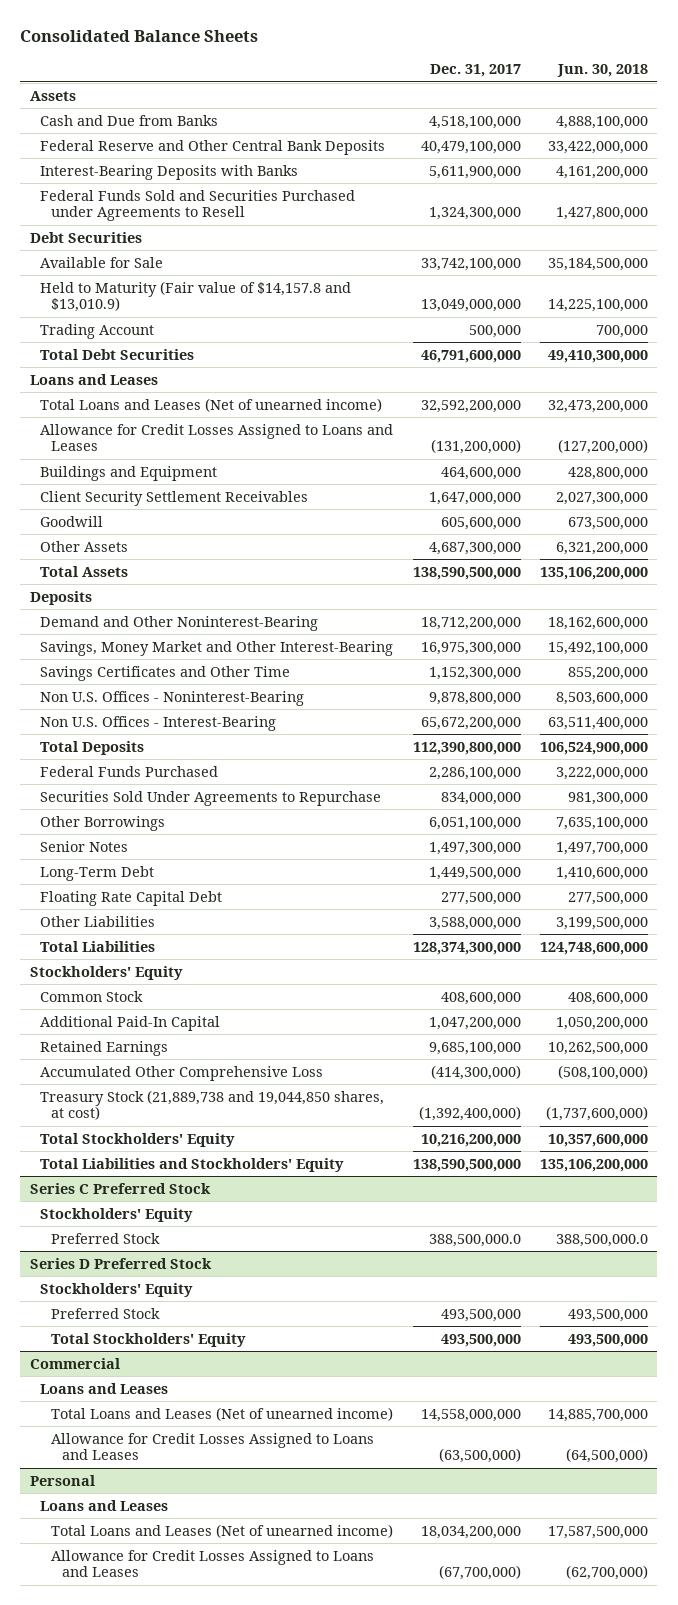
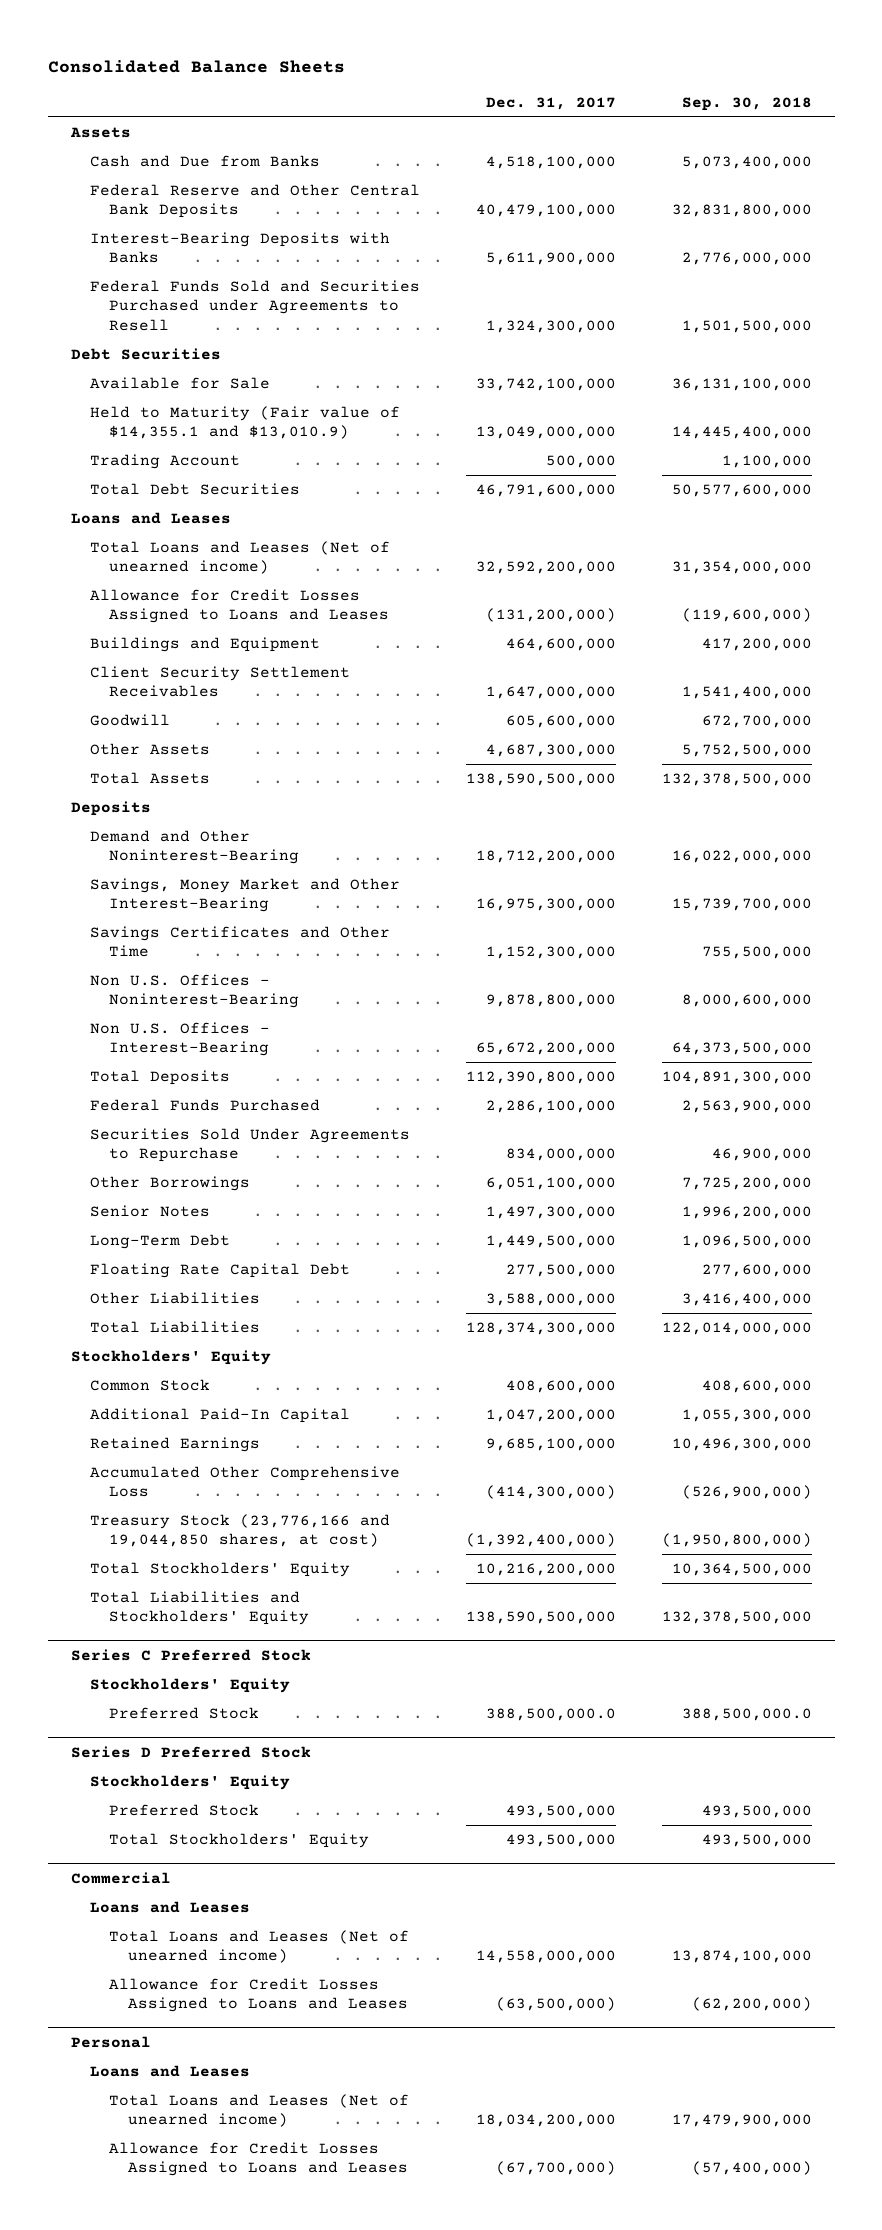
- | Dec. 31, 2017 | Jun. 30, 2018
+ | Dec. 31, 2017 | Sep. 30, 2018
- Held to Maturity (Fair value of $14,157.8 and $13,010.9) | 13,049,000,000 | 14,225,100,000
+ Held to Maturity (Fair value of $14,355.1 and $13,010.9) | 13,049,000,000 | 14,445,400,000
- Treasury Stock (21,889,738 and 19,044,850 shares, at cost) | (1,392,400,000) | (1,737,600,000)
+ Treasury Stock (23,776,166 and 19,044,850 shares, at cost) | (1,392,400,000) | (1,950,800,000)

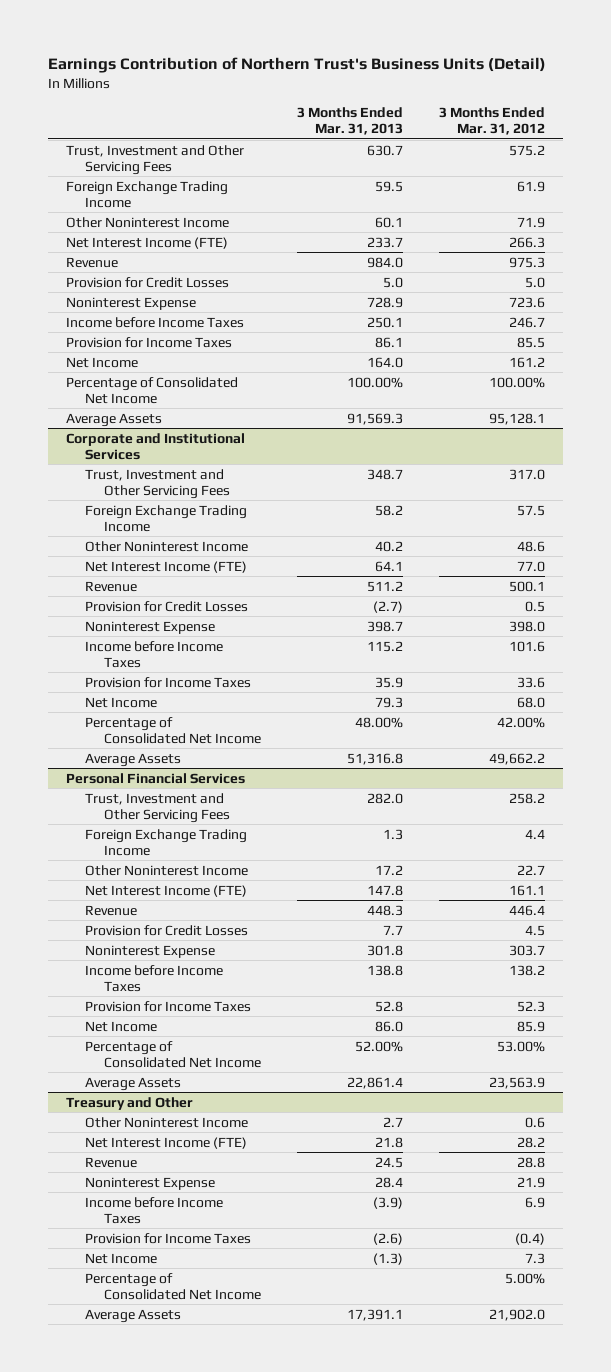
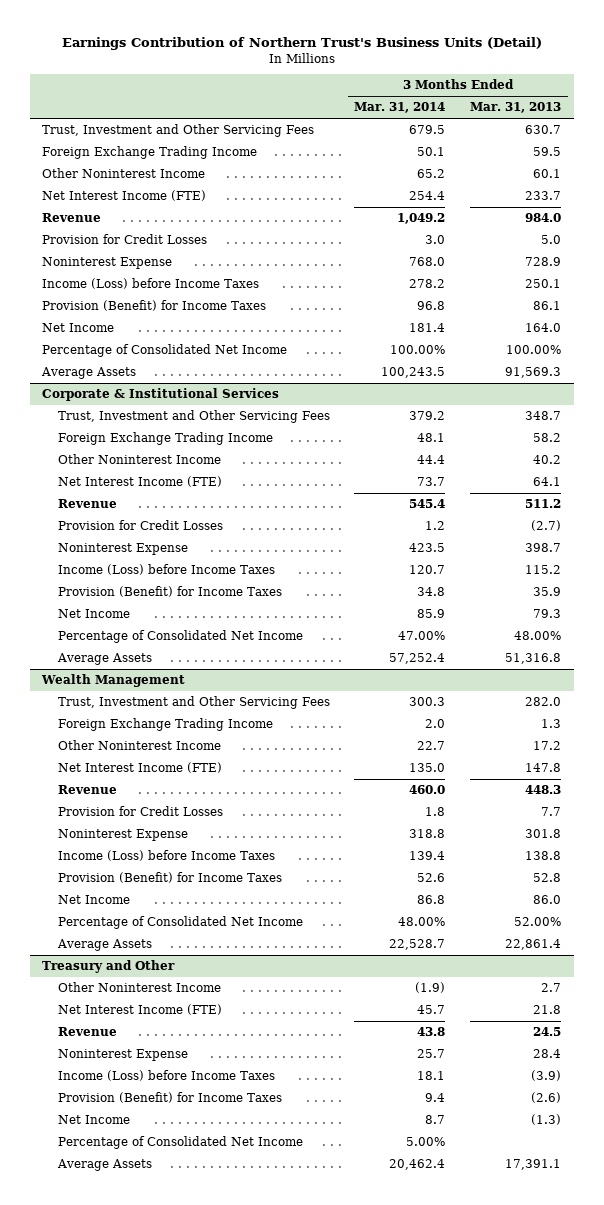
- | 3 Months Ended Mar. 31, 2013 | 3 Months Ended Mar. 31, 2012
+ | 3 Months Ended Mar. 31, 2014 | 3 Months Ended Mar. 31, 2013
- Income before Income Taxes | 250.1 | 246.7
- Provision for Income Taxes | 86.1 | 85.5
+ Income (Loss) before Income Taxes | 278.2 | 250.1
+ Provision (Benefit) for Income Taxes | 96.8 | 86.1
- Corporate and Institutional Services
+ Corporate & Institutional Services
- Income before Income Taxes | 115.2 | 101.6
- Provision for Income Taxes | 35.9 | 33.6
+ Income (Loss) before Income Taxes | 120.7 | 115.2
+ Provision (Benefit) for Income Taxes | 34.8 | 35.9
- Personal Financial Services
+ Wealth Management
- Income before Income Taxes | 138.8 | 138.2
- Provision for Income Taxes | 52.8 | 52.3
+ Income (Loss) before Income Taxes | 139.4 | 138.8
+ Provision (Benefit) for Income Taxes | 52.6 | 52.8
@ Treasury and Other
- Income before Income Taxes | (3.9) | 6.9
- Provision for Income Taxes | (2.6) | (0.4)
+ Income (Loss) before Income Taxes | 18.1 | (3.9)
+ Provision (Benefit) for Income Taxes | 9.4 | (2.6)

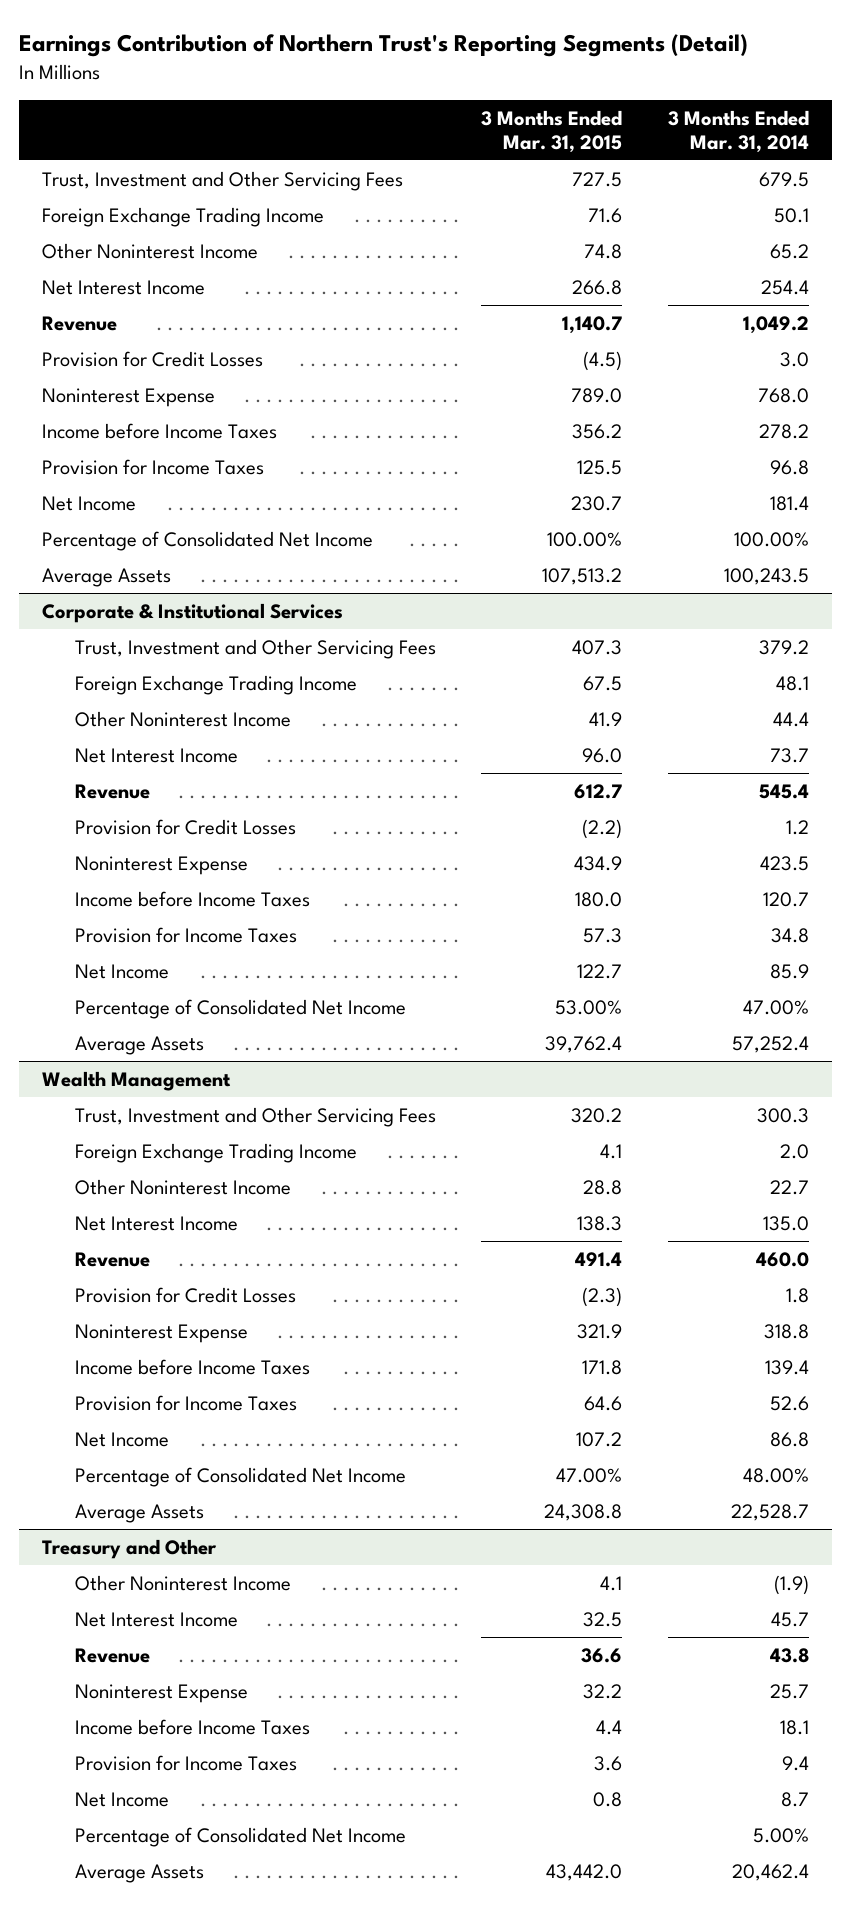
- Earnings Contribution of Northern Trust's Business Units (Detail)
+ Earnings Contribution of Northern Trust's Reporting Segments (Detail)
- | 3 Months Ended Mar. 31, 2014 | 3 Months Ended Mar. 31, 2013
+ | 3 Months Ended Mar. 31, 2015 | 3 Months Ended Mar. 31, 2014
- Net Interest Income (FTE) | 254.4 | 233.7
+ Net Interest Income | 266.8 | 254.4
- Income (Loss) before Income Taxes | 278.2 | 250.1
- Provision (Benefit) for Income Taxes | 96.8 | 86.1
+ Income before Income Taxes | 356.2 | 278.2
+ Provision for Income Taxes | 125.5 | 96.8
@ Corporate & Institutional Services
- Net Interest Income (FTE) | 73.7 | 64.1
+ Net Interest Income | 96.0 | 73.7
- Income (Loss) before Income Taxes | 120.7 | 115.2
- Provision (Benefit) for Income Taxes | 34.8 | 35.9
+ Income before Income Taxes | 180.0 | 120.7
+ Provision for Income Taxes | 57.3 | 34.8
@ Wealth Management
- Net Interest Income (FTE) | 135.0 | 147.8
+ Net Interest Income | 138.3 | 135.0
- Income (Loss) before Income Taxes | 139.4 | 138.8
- Provision (Benefit) for Income Taxes | 52.6 | 52.8
+ Income before Income Taxes | 171.8 | 139.4
+ Provision for Income Taxes | 64.6 | 52.6
@ Treasury and Other
- Net Interest Income (FTE) | 45.7 | 21.8
+ Net Interest Income | 32.5 | 45.7
- Income (Loss) before Income Taxes | 18.1 | (3.9)
- Provision (Benefit) for Income Taxes | 9.4 | (2.6)
+ Income before Income Taxes | 4.4 | 18.1
+ Provision for Income Taxes | 3.6 | 9.4

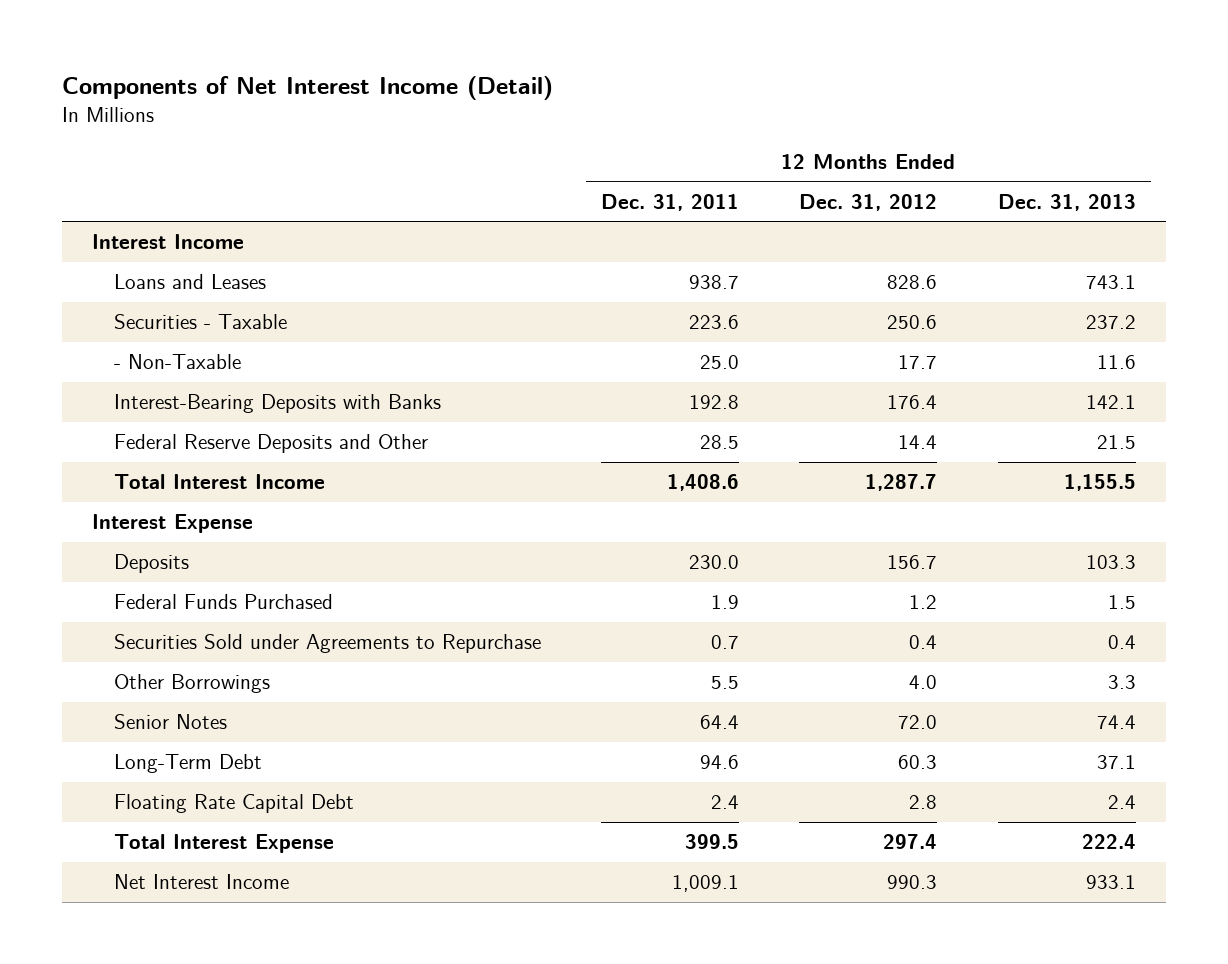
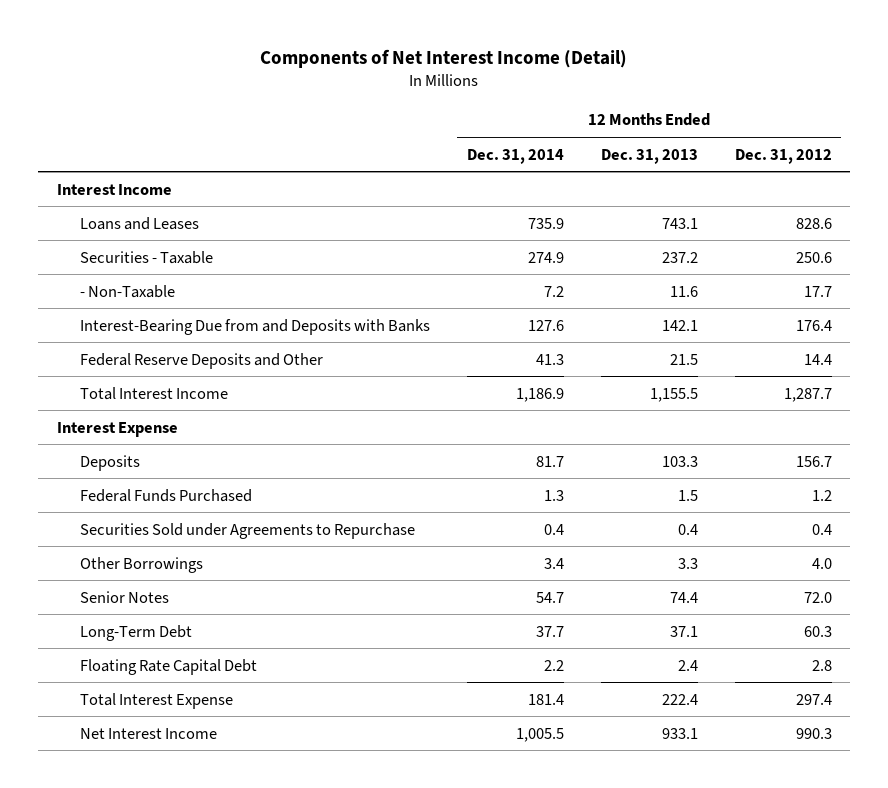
- | 12 Months Ended Dec. 31, 2011 | 12 Months Ended Dec. 31, 2012 | 12 Months Ended Dec. 31, 2013
+ | 12 Months Ended Dec. 31, 2014 | 12 Months Ended Dec. 31, 2013 | 12 Months Ended Dec. 31, 2012
- Interest-Bearing Deposits with Banks | 192.8 | 176.4 | 142.1
+ Interest-Bearing Due from and Deposits with Banks | 127.6 | 142.1 | 176.4

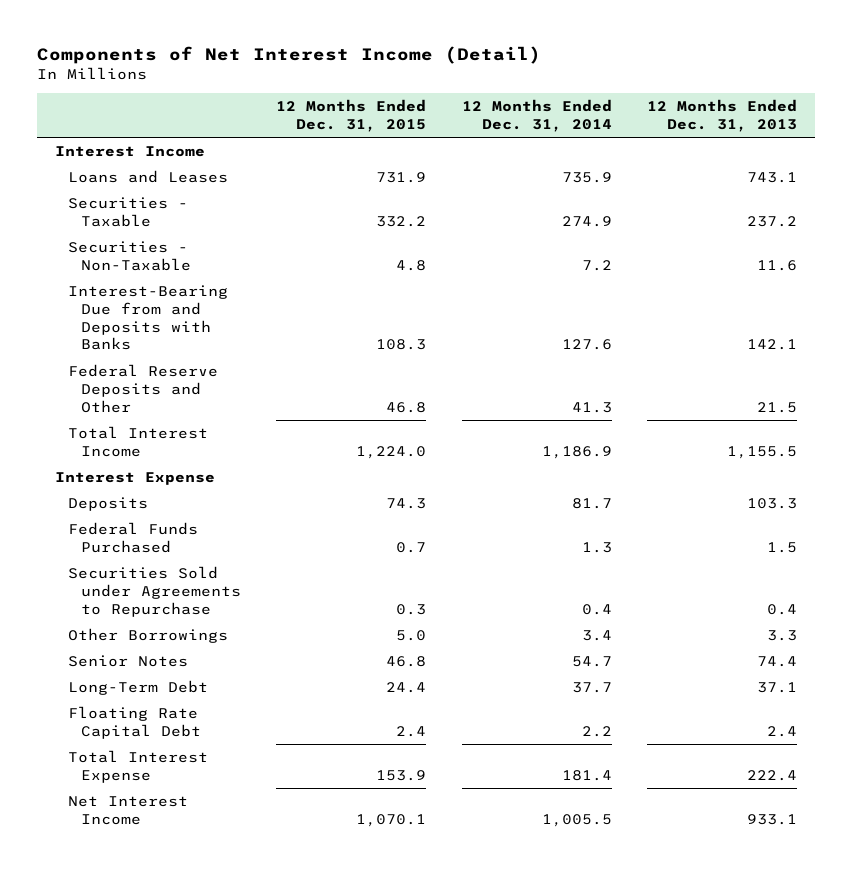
- | 12 Months Ended Dec. 31, 2014 | 12 Months Ended Dec. 31, 2013 | 12 Months Ended Dec. 31, 2012
+ | 12 Months Ended Dec. 31, 2015 | 12 Months Ended Dec. 31, 2014 | 12 Months Ended Dec. 31, 2013
- - Non-Taxable | 7.2 | 11.6 | 17.7
+ Securities - Non-Taxable | 4.8 | 7.2 | 11.6

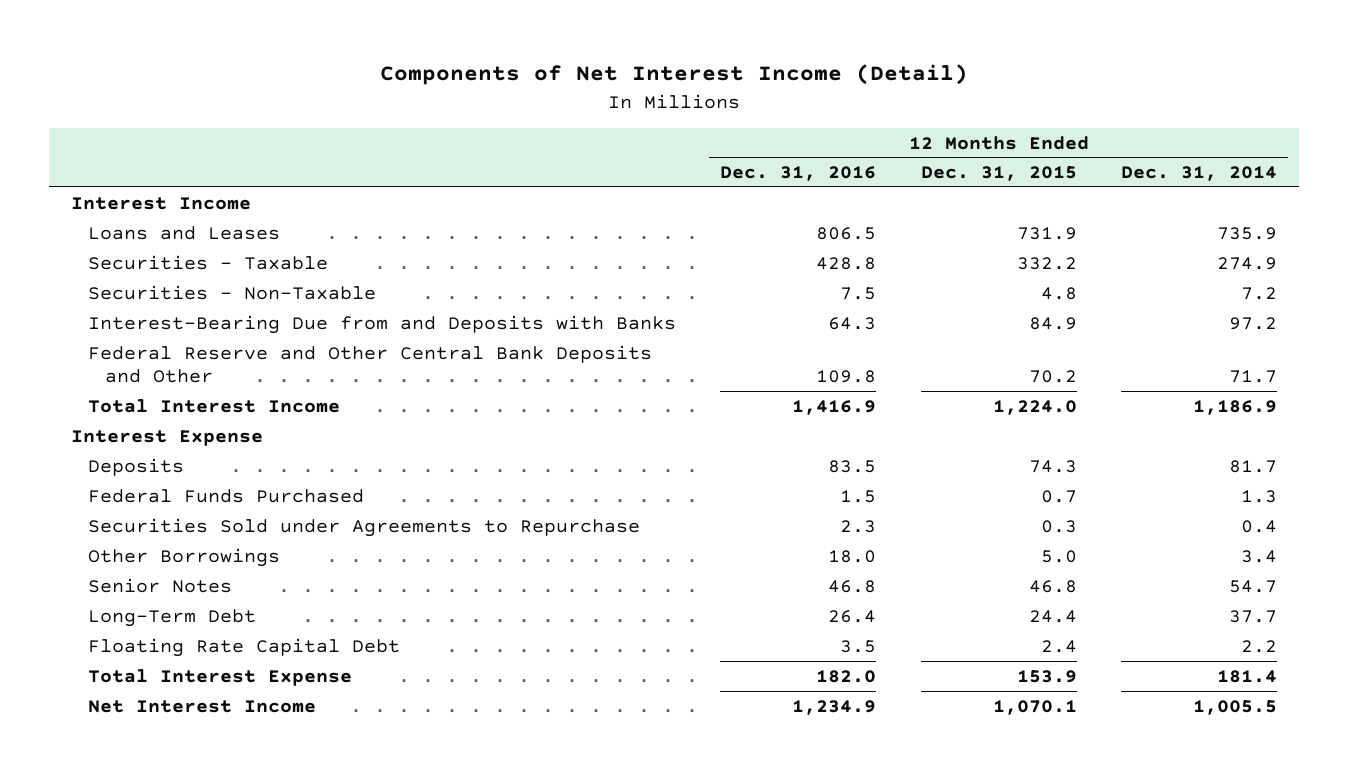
- | 12 Months Ended Dec. 31, 2015 | 12 Months Ended Dec. 31, 2014 | 12 Months Ended Dec. 31, 2013
+ | 12 Months Ended Dec. 31, 2016 | 12 Months Ended Dec. 31, 2015 | 12 Months Ended Dec. 31, 2014
- Interest-Bearing Due from and Deposits with Banks | 108.3 | 127.6 | 142.1
- Federal Reserve Deposits and Other | 46.8 | 41.3 | 21.5
+ Interest-Bearing Due from and Deposits with Banks | 64.3 | 84.9 | 97.2
+ Federal Reserve and Other Central Bank Deposits and Other | 109.8 | 70.2 | 71.7

